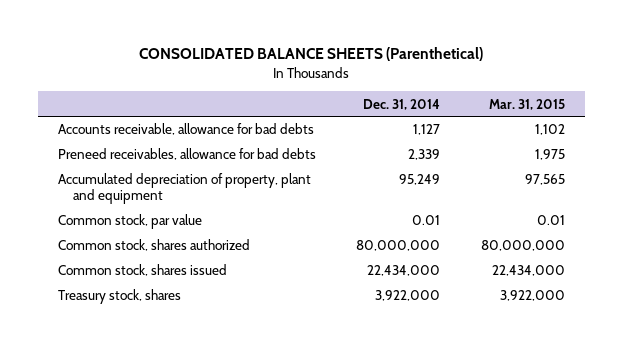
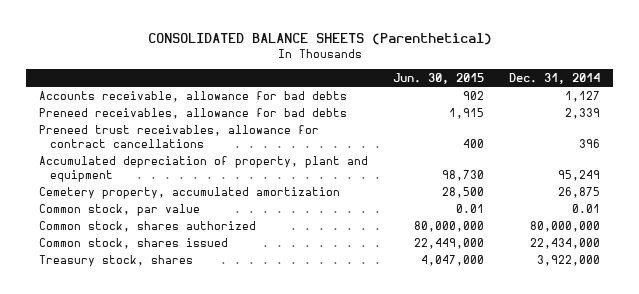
- | Dec. 31, 2014 | Mar. 31, 2015
+ | Jun. 30, 2015 | Dec. 31, 2014
+ Preneed trust receivables, allowance for contract cancellations | 400 | 396
+ Cemetery property, accumulated amortization | 28,500 | 26,875

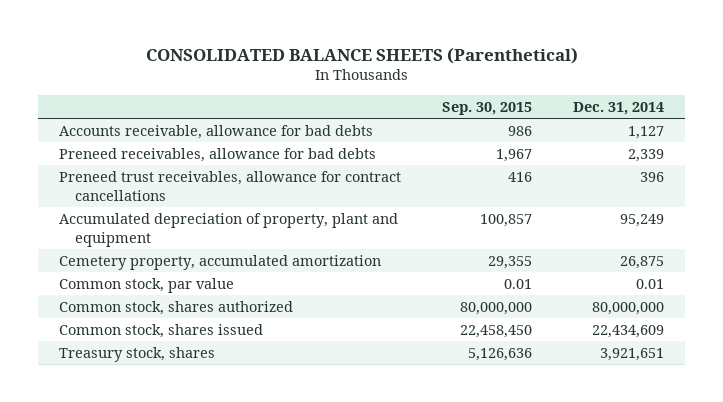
- | Jun. 30, 2015 | Dec. 31, 2014
+ | Sep. 30, 2015 | Dec. 31, 2014
- Common stock, shares issued | 22,449,000 | 22,434,000
- Treasury stock, shares | 4,047,000 | 3,922,000
+ Common stock, shares issued | 22,458,450 | 22,434,609
+ Treasury stock, shares | 5,126,636 | 3,921,651

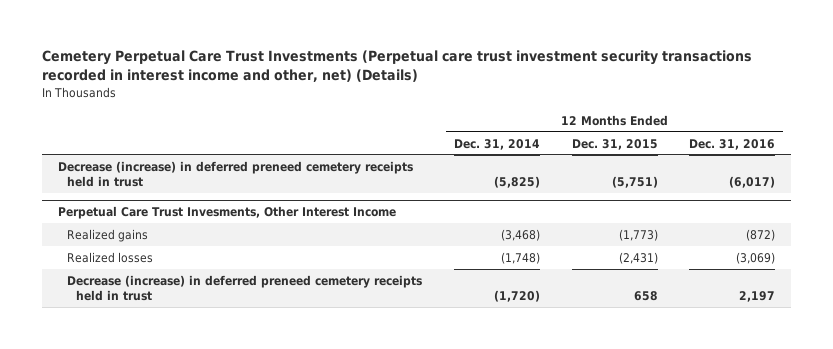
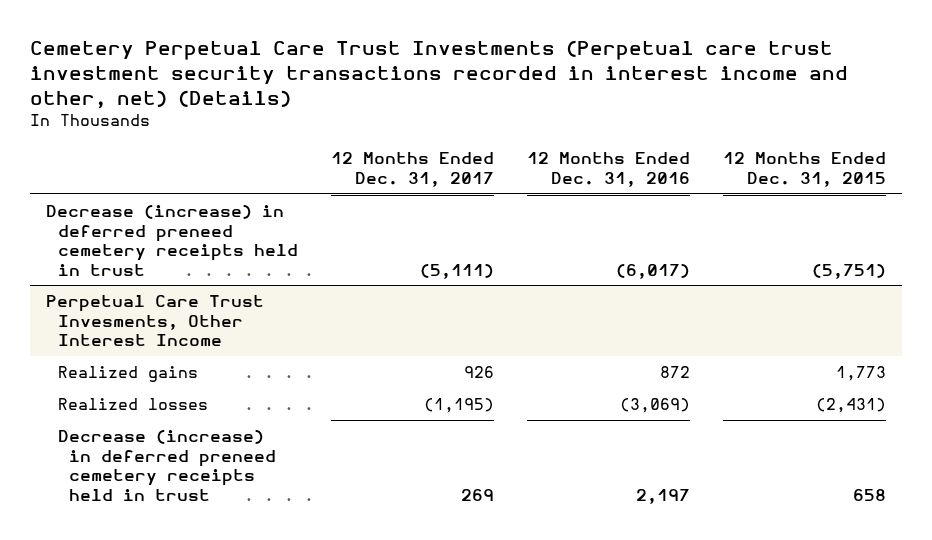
- | 12 Months Ended Dec. 31, 2014 | 12 Months Ended Dec. 31, 2015 | 12 Months Ended Dec. 31, 2016
+ | 12 Months Ended Dec. 31, 2017 | 12 Months Ended Dec. 31, 2016 | 12 Months Ended Dec. 31, 2015
@ Perpetual Care Trust Invesments, Other Interest Income
- Realized gains | (3,468) | (1,773) | (872)
+ Realized gains | 926 | 872 | 1,773

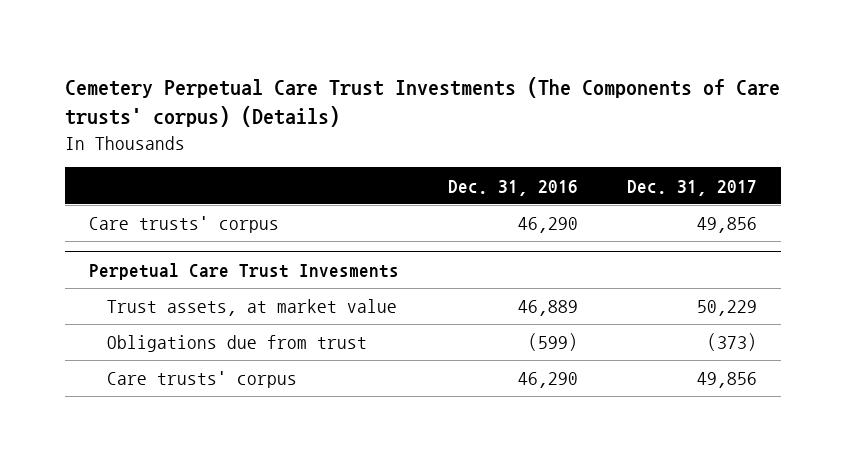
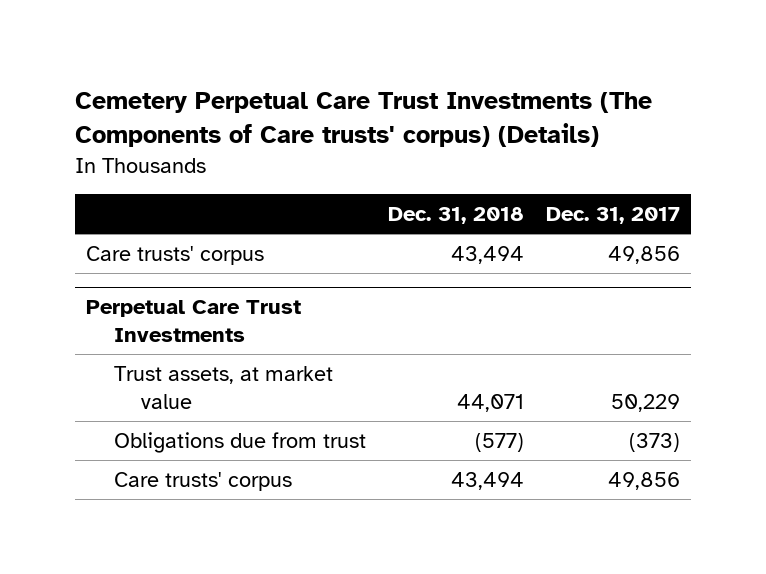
- | Dec. 31, 2016 | Dec. 31, 2017
+ | Dec. 31, 2018 | Dec. 31, 2017
- Perpetual Care Trust Invesments
+ Perpetual Care Trust Investments

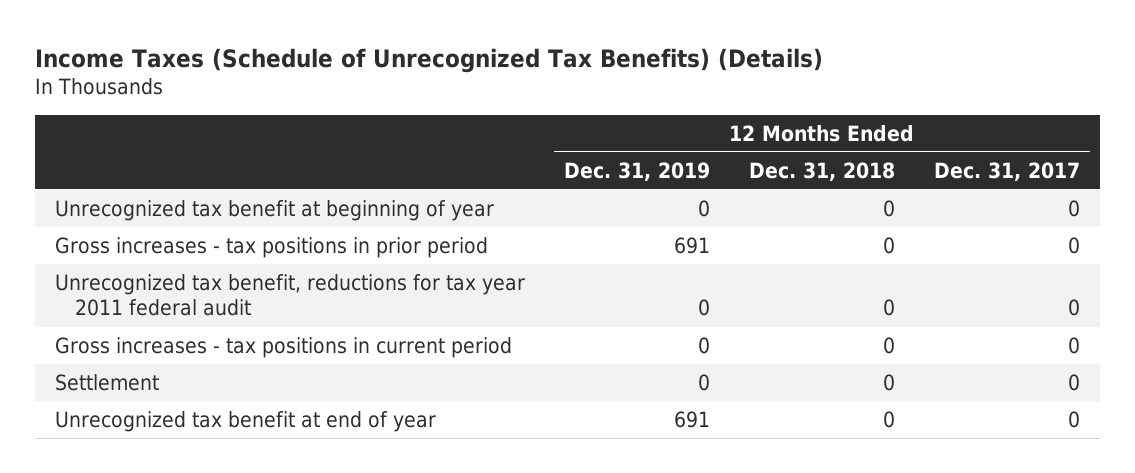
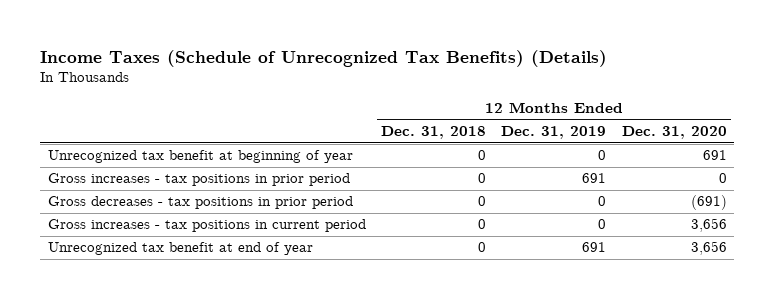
- | 12 Months Ended Dec. 31, 2019 | 12 Months Ended Dec. 31, 2018 | 12 Months Ended Dec. 31, 2017
+ | 12 Months Ended Dec. 31, 2018 | 12 Months Ended Dec. 31, 2019 | 12 Months Ended Dec. 31, 2020
- Unrecognized tax benefit, reductions for tax year 2011 federal audit | 0 | 0 | 0
+ Gross decreases - tax positions in prior period | 0 | 0 | (691)
- Settlement | 0 | 0 | 0

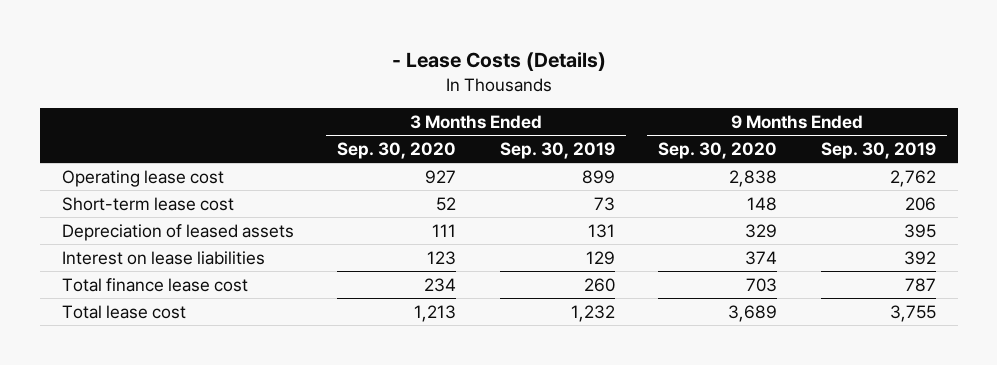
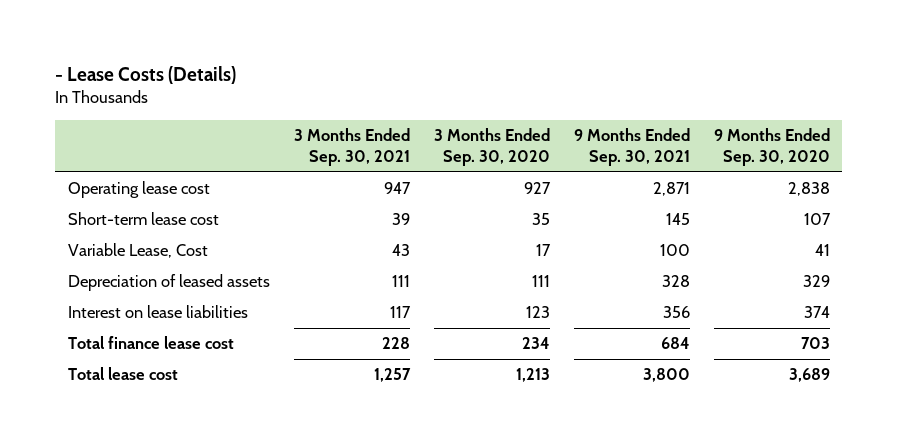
- | 3 Months Ended Sep. 30, 2020 | 3 Months Ended Sep. 30, 2019 | 9 Months Ended Sep. 30, 2020 | 9 Months Ended Sep. 30, 2019
+ | 3 Months Ended Sep. 30, 2021 | 3 Months Ended Sep. 30, 2020 | 9 Months Ended Sep. 30, 2021 | 9 Months Ended Sep. 30, 2020
- Short-term lease cost | 52 | 73 | 148 | 206
+ Short-term lease cost | 39 | 35 | 145 | 107
+ Variable Lease, Cost | 43 | 17 | 100 | 41

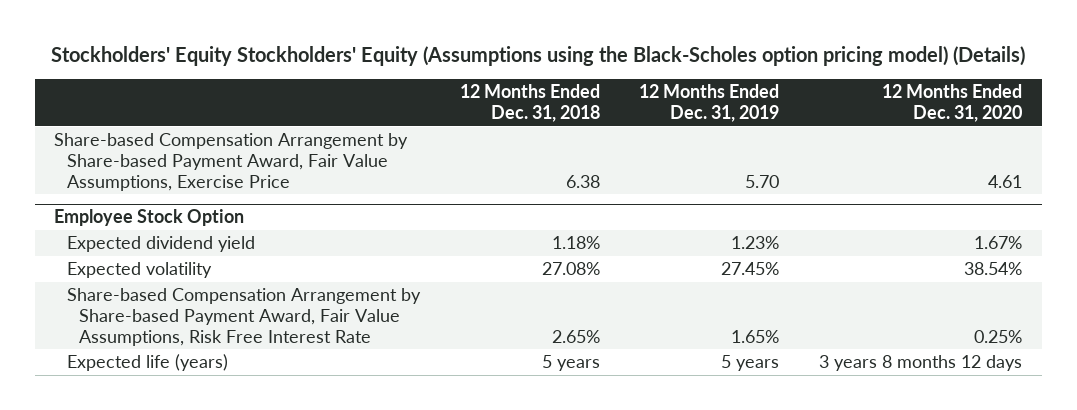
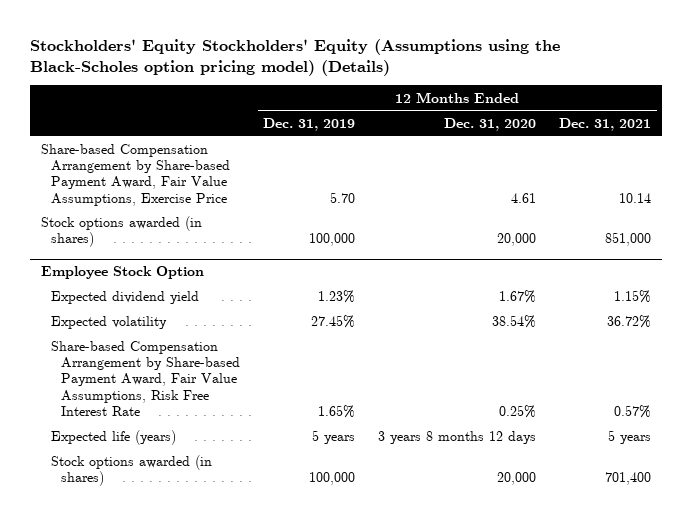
- | 12 Months Ended Dec. 31, 2018 | 12 Months Ended Dec. 31, 2019 | 12 Months Ended Dec. 31, 2020
+ | 12 Months Ended Dec. 31, 2019 | 12 Months Ended Dec. 31, 2020 | 12 Months Ended Dec. 31, 2021
+ Stock options awarded (in shares) | 100,000 | 20,000 | 851,000
@ Employee Stock Option
+ Stock options awarded (in shares) | 100,000 | 20,000 | 701,400

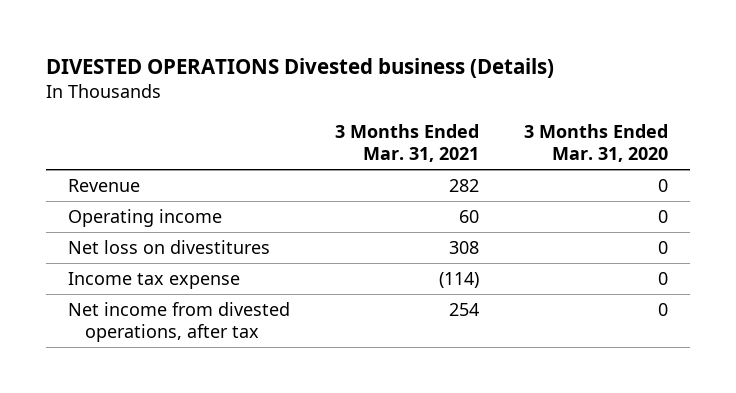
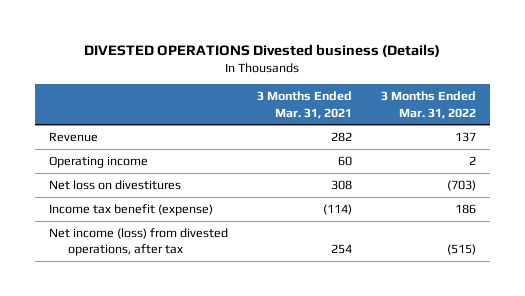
- | 3 Months Ended Mar. 31, 2021 | 3 Months Ended Mar. 31, 2020
+ | 3 Months Ended Mar. 31, 2021 | 3 Months Ended Mar. 31, 2022
- Income tax expense | (114) | 0
- Net income from divested operations, after tax | 254 | 0
+ Income tax benefit (expense) | (114) | 186
+ Net income (loss) from divested operations, after tax | 254 | (515)

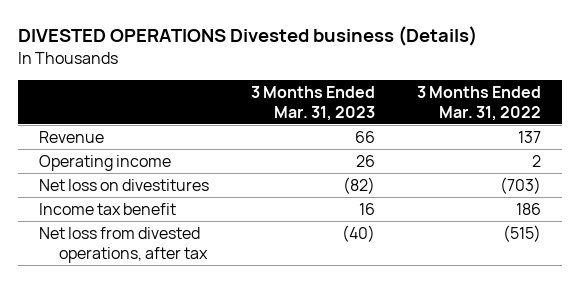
- | 3 Months Ended Mar. 31, 2021 | 3 Months Ended Mar. 31, 2022
+ | 3 Months Ended Mar. 31, 2023 | 3 Months Ended Mar. 31, 2022
- Income tax benefit (expense) | (114) | 186
- Net income (loss) from divested operations, after tax | 254 | (515)
+ Income tax benefit | 16 | 186
+ Net loss from divested operations, after tax | (40) | (515)

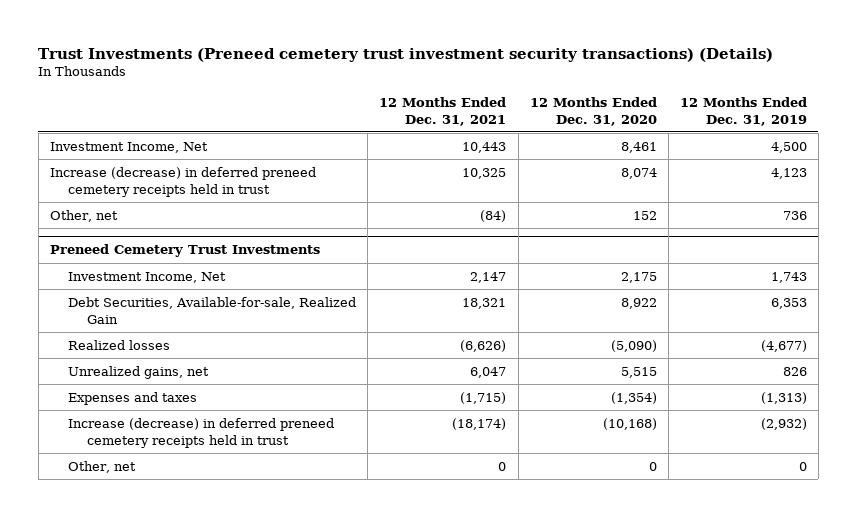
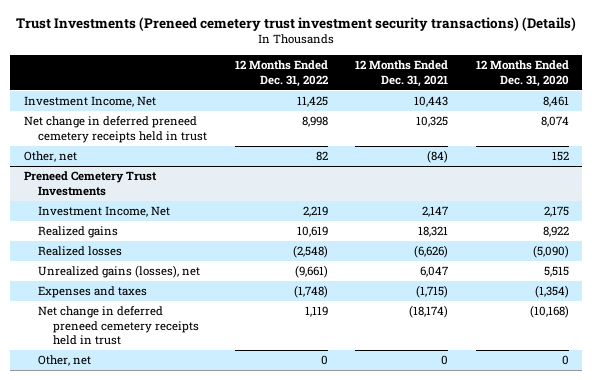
- | 12 Months Ended Dec. 31, 2021 | 12 Months Ended Dec. 31, 2020 | 12 Months Ended Dec. 31, 2019
+ | 12 Months Ended Dec. 31, 2022 | 12 Months Ended Dec. 31, 2021 | 12 Months Ended Dec. 31, 2020
- Increase (decrease) in deferred preneed cemetery receipts held in trust | 10,325 | 8,074 | 4,123
+ Net change in deferred preneed cemetery receipts held in trust | 8,998 | 10,325 | 8,074
@ Preneed Cemetery Trust Investments
- Debt Securities, Available-for-sale, Realized Gain | 18,321 | 8,922 | 6,353
+ Realized gains | 10,619 | 18,321 | 8,922
- Unrealized gains, net | 6,047 | 5,515 | 826
+ Unrealized gains (losses), net | (9,661) | 6,047 | 5,515
- Increase (decrease) in deferred preneed cemetery receipts held in trust | (18,174) | (10,168) | (2,932)
+ Net change in deferred preneed cemetery receipts held in trust | 1,119 | (18,174) | (10,168)

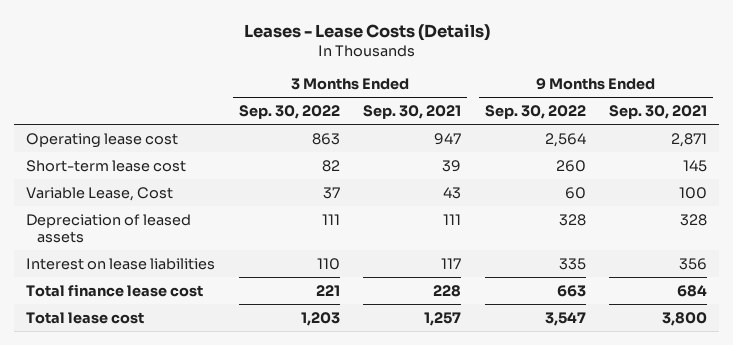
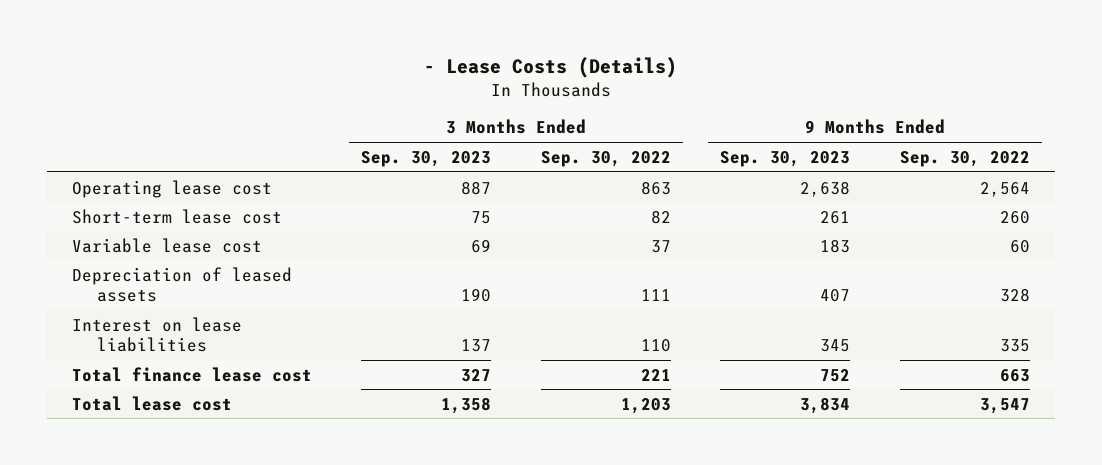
- Leases - Lease Costs (Details)
+ - Lease Costs (Details)
- | 3 Months Ended Sep. 30, 2022 | 3 Months Ended Sep. 30, 2021 | 9 Months Ended Sep. 30, 2022 | 9 Months Ended Sep. 30, 2021
+ | 3 Months Ended Sep. 30, 2023 | 3 Months Ended Sep. 30, 2022 | 9 Months Ended Sep. 30, 2023 | 9 Months Ended Sep. 30, 2022
- Variable Lease, Cost | 37 | 43 | 60 | 100
+ Variable lease cost | 69 | 37 | 183 | 60

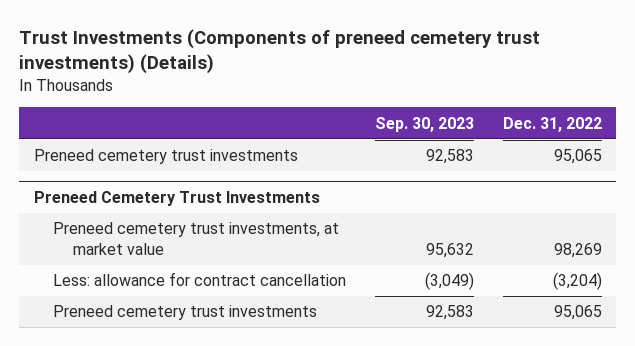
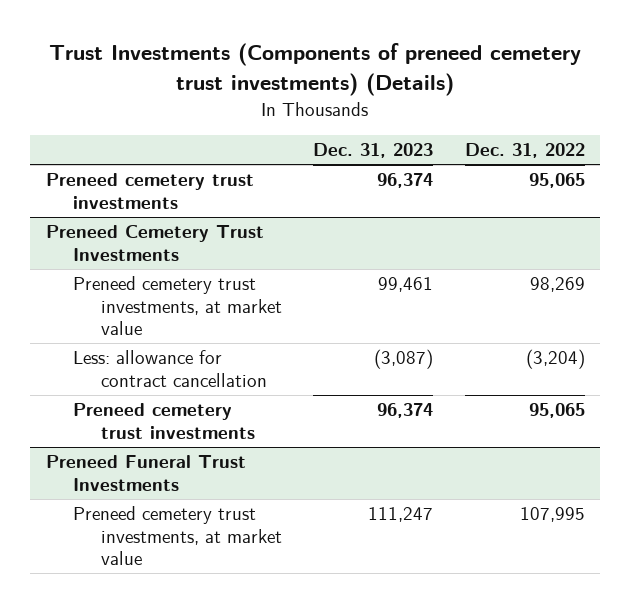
- | Sep. 30, 2023 | Dec. 31, 2022
+ | Dec. 31, 2023 | Dec. 31, 2022
+ Preneed Funeral Trust Investments
+ Preneed cemetery trust investments, at market value | 111,247 | 107,995

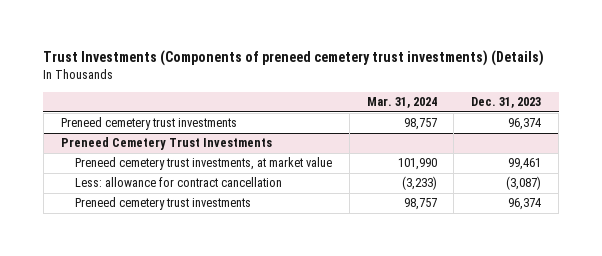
- | Dec. 31, 2023 | Dec. 31, 2022
+ | Mar. 31, 2024 | Dec. 31, 2023
- Preneed Funeral Trust Investments
- Preneed cemetery trust investments, at market value | 111,247 | 107,995

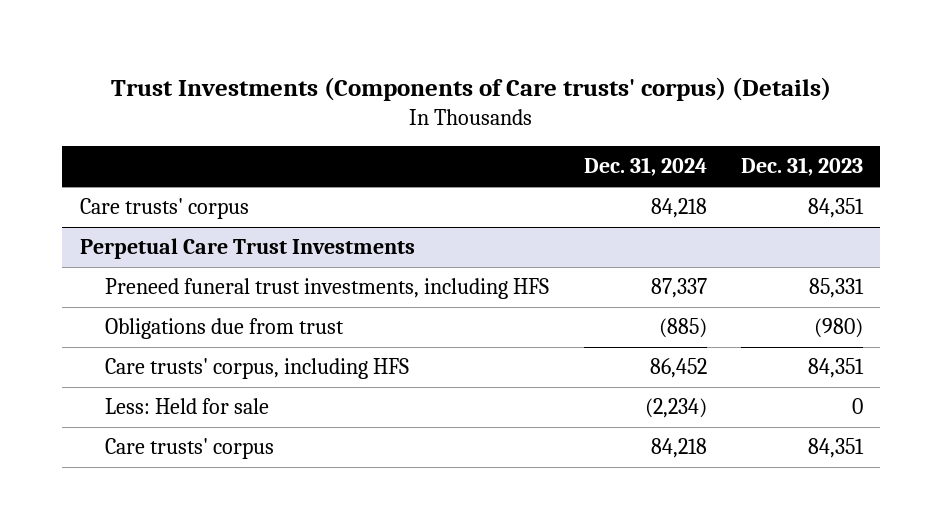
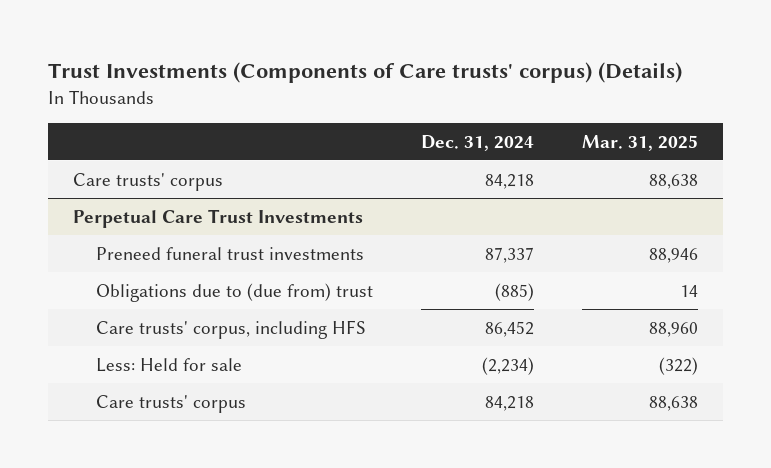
- | Dec. 31, 2024 | Dec. 31, 2023
+ | Dec. 31, 2024 | Mar. 31, 2025
@ Perpetual Care Trust Investments
- Preneed funeral trust investments, including HFS | 87,337 | 85,331
- Obligations due from trust | (885) | (980)
+ Preneed funeral trust investments | 87,337 | 88,946
+ Obligations due to (due from) trust | (885) | 14

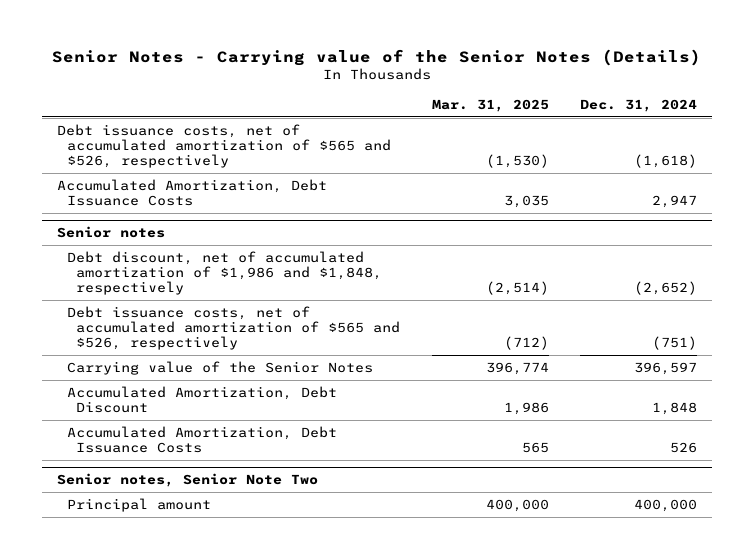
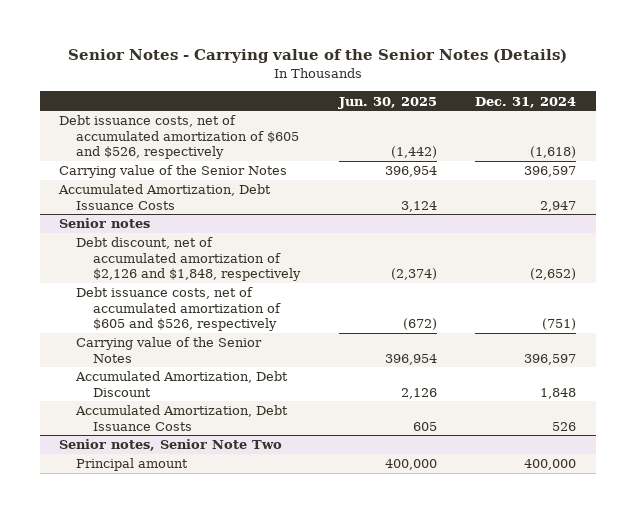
- | Mar. 31, 2025 | Dec. 31, 2024
+ | Jun. 30, 2025 | Dec. 31, 2024
- Debt issuance costs, net of accumulated amortization of $565 and $526, respectively | (1,530) | (1,618)
+ Debt issuance costs, net of accumulated amortization of $605 and $526, respectively | (1,442) | (1,618)
+ Carrying value of the Senior Notes | 396,954 | 396,597
@ Senior notes
- Debt discount, net of accumulated amortization of $1,986 and $1,848, respectively | (2,514) | (2,652)
- Debt issuance costs, net of accumulated amortization of $565 and $526, respectively | (712) | (751)
+ Debt discount, net of accumulated amortization of $2,126 and $1,848, respectively | (2,374) | (2,652)
+ Debt issuance costs, net of accumulated amortization of $605 and $526, respectively | (672) | (751)

